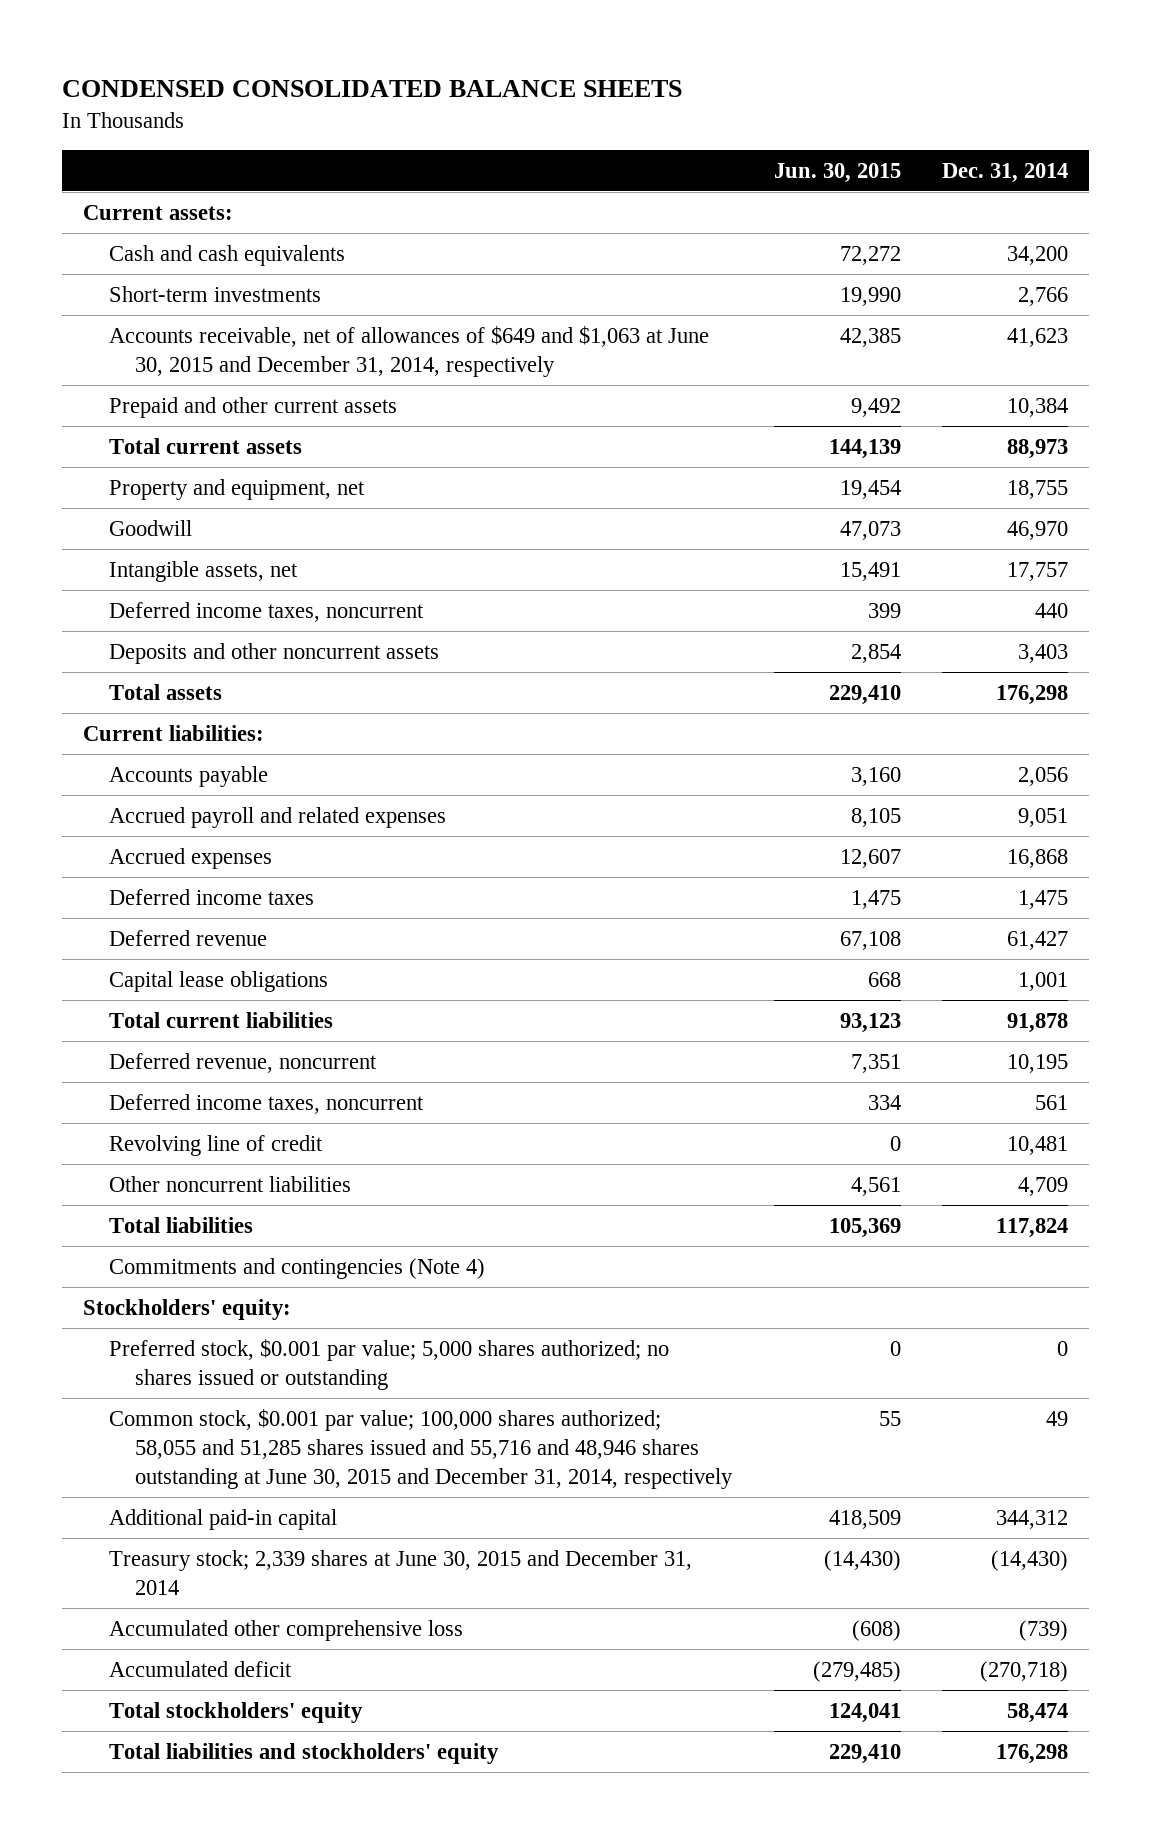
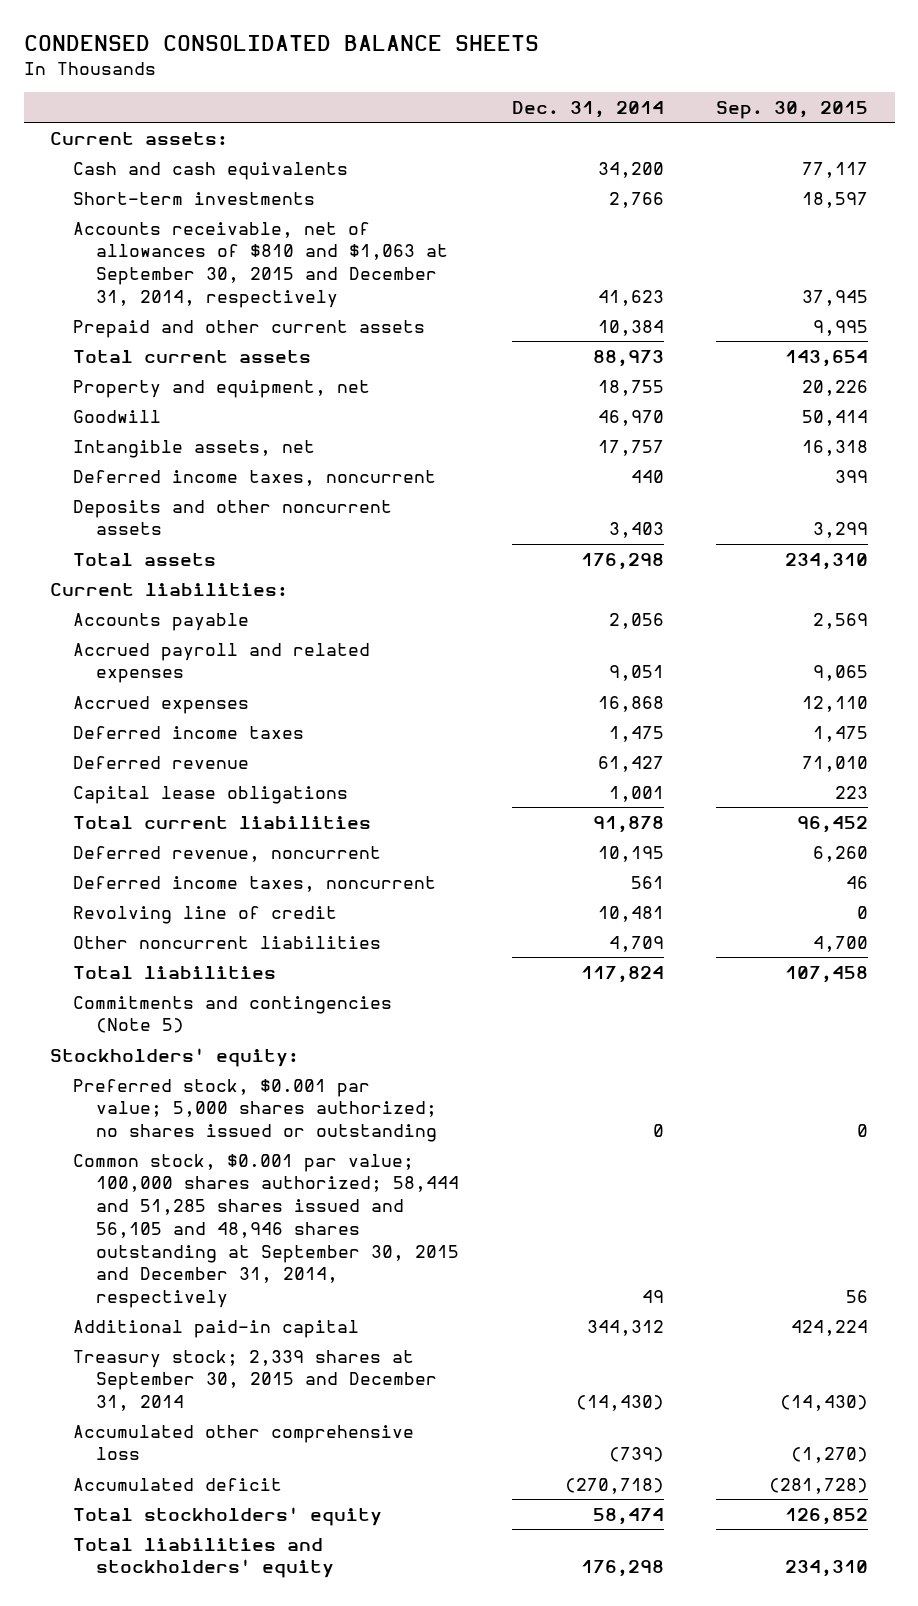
- | Jun. 30, 2015 | Dec. 31, 2014
+ | Dec. 31, 2014 | Sep. 30, 2015
- Accounts receivable, net of allowances of $649 and $1,063 at June 30, 2015 and December 31, 2014, respectively | 42,385 | 41,623
+ Accounts receivable, net of allowances of $810 and $1,063 at September 30, 2015 and December 31, 2014, respectively | 41,623 | 37,945
- Commitments and contingencies (Note 4)
+ Commitments and contingencies (Note 5)
- Common stock, $0.001 par value; 100,000 shares authorized; 58,055 and 51,285 shares issued and 55,716 and 48,946 shares outstanding at June 30, 2015 and December 31, 2014, respectively | 55 | 49
+ Common stock, $0.001 par value; 100,000 shares authorized; 58,444 and 51,285 shares issued and 56,105 and 48,946 shares outstanding at September 30, 2015 and December 31, 2014, respectively | 49 | 56
- Treasury stock; 2,339 shares at June 30, 2015 and December 31, 2014 | (14,430) | (14,430)
+ Treasury stock; 2,339 shares at September 30, 2015 and December 31, 2014 | (14,430) | (14,430)

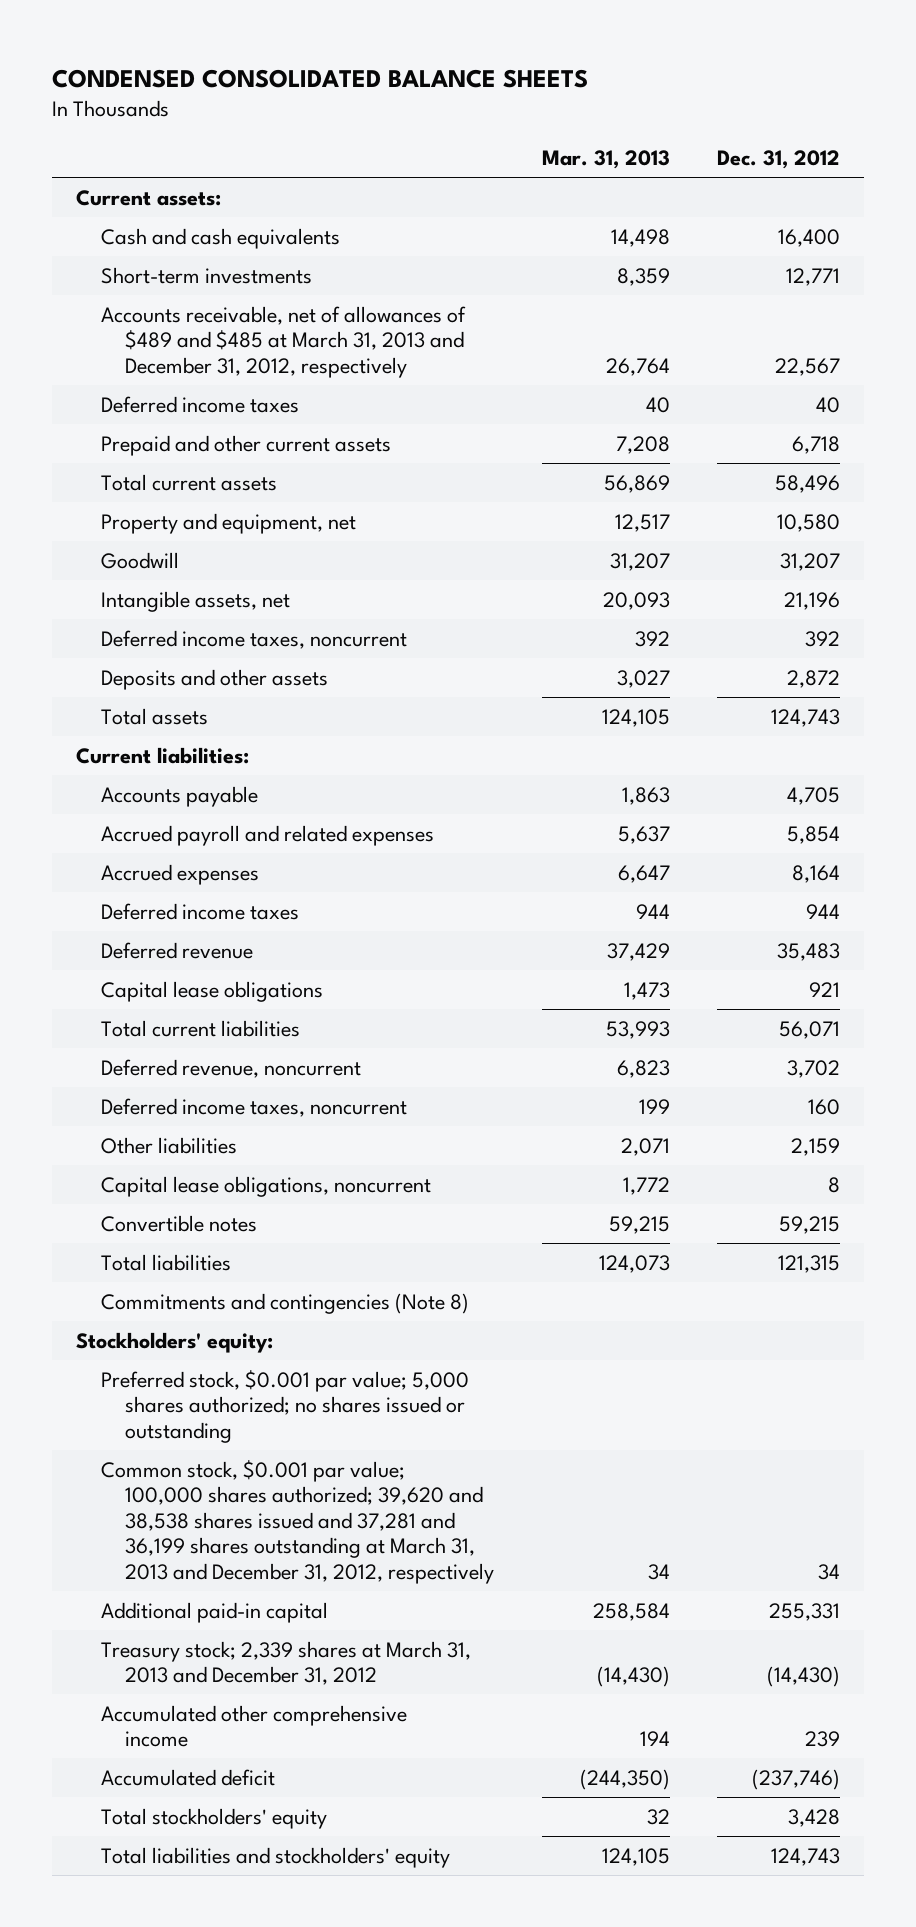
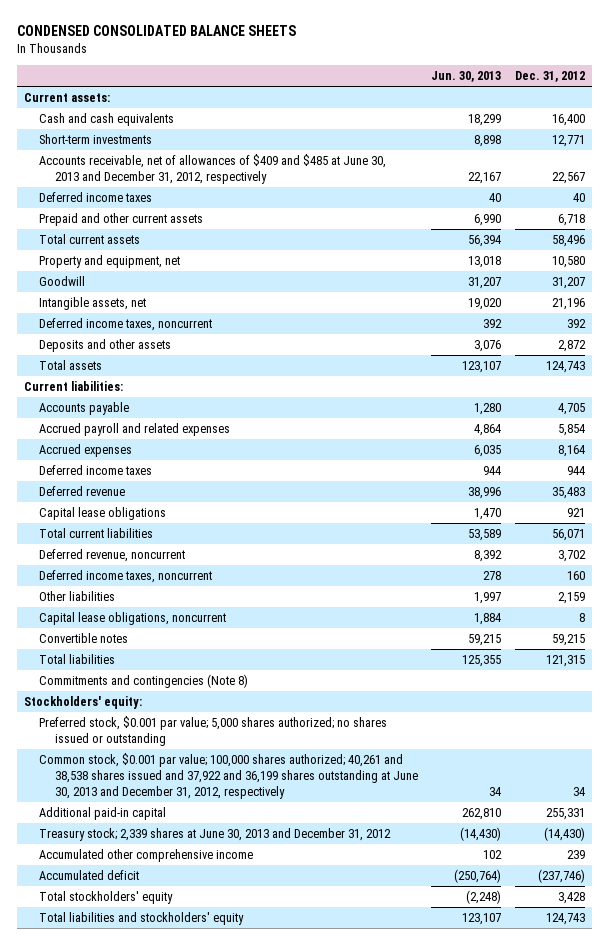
- | Mar. 31, 2013 | Dec. 31, 2012
+ | Jun. 30, 2013 | Dec. 31, 2012
- Accounts receivable, net of allowances of $489 and $485 at March 31, 2013 and December 31, 2012, respectively | 26,764 | 22,567
+ Accounts receivable, net of allowances of $409 and $485 at June 30, 2013 and December 31, 2012, respectively | 22,167 | 22,567
- Common stock, $0.001 par value; 100,000 shares authorized; 39,620 and 38,538 shares issued and 37,281 and 36,199 shares outstanding at March 31, 2013 and December 31, 2012, respectively | 34 | 34
+ Common stock, $0.001 par value; 100,000 shares authorized; 40,261 and 38,538 shares issued and 37,922 and 36,199 shares outstanding at June 30, 2013 and December 31, 2012, respectively | 34 | 34
- Treasury stock; 2,339 shares at March 31, 2013 and December 31, 2012 | (14,430) | (14,430)
+ Treasury stock; 2,339 shares at June 30, 2013 and December 31, 2012 | (14,430) | (14,430)

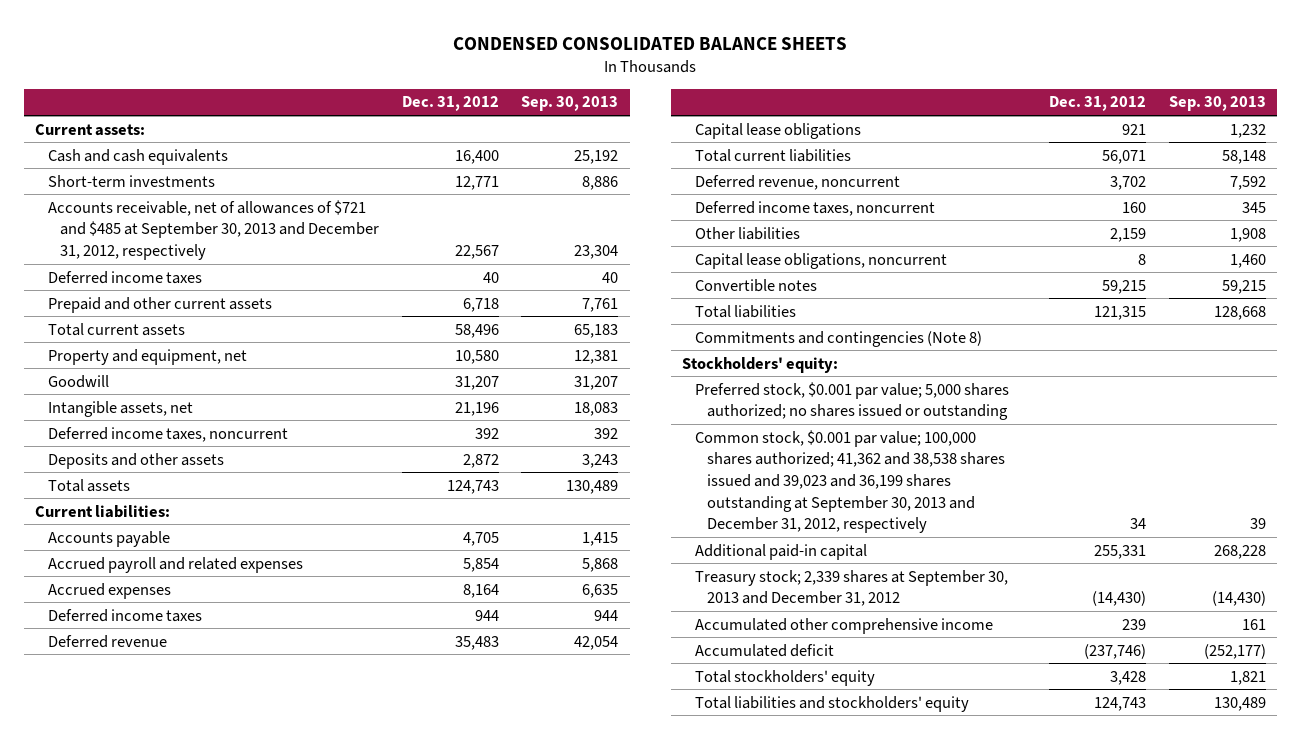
- | Jun. 30, 2013 | Dec. 31, 2012
+ | Dec. 31, 2012 | Sep. 30, 2013
- Accounts receivable, net of allowances of $409 and $485 at June 30, 2013 and December 31, 2012, respectively | 22,167 | 22,567
+ Accounts receivable, net of allowances of $721 and $485 at September 30, 2013 and December 31, 2012, respectively | 22,567 | 23,304
- Common stock, $0.001 par value; 100,000 shares authorized; 40,261 and 38,538 shares issued and 37,922 and 36,199 shares outstanding at June 30, 2013 and December 31, 2012, respectively | 34 | 34
+ Common stock, $0.001 par value; 100,000 shares authorized; 41,362 and 38,538 shares issued and 39,023 and 36,199 shares outstanding at September 30, 2013 and December 31, 2012, respectively | 34 | 39
- Treasury stock; 2,339 shares at June 30, 2013 and December 31, 2012 | (14,430) | (14,430)
+ Treasury stock; 2,339 shares at September 30, 2013 and December 31, 2012 | (14,430) | (14,430)

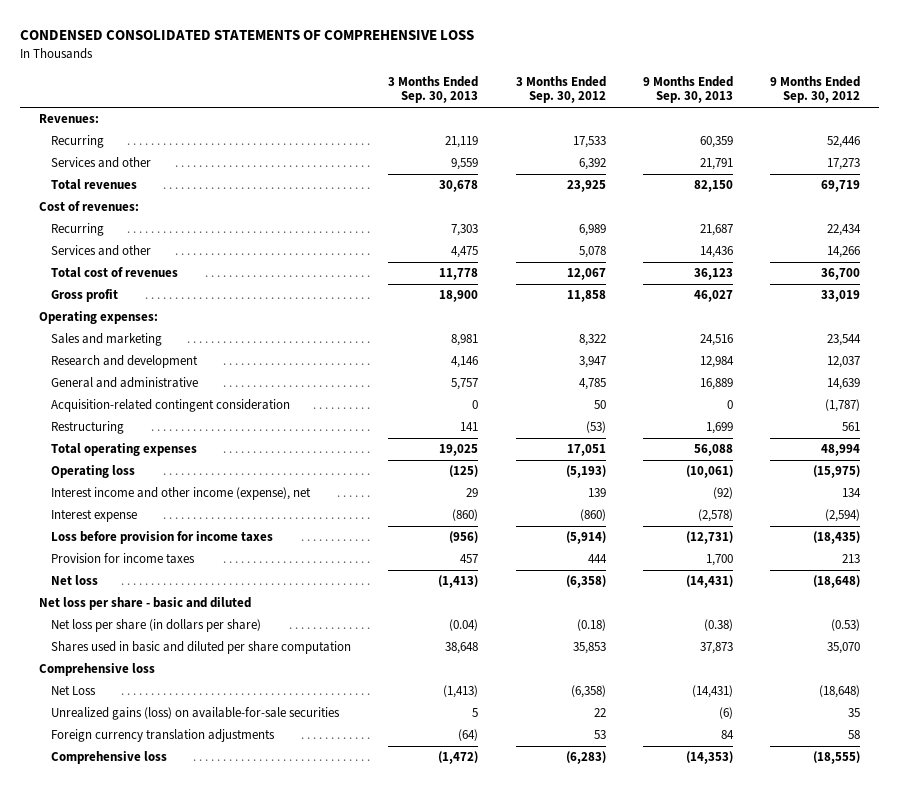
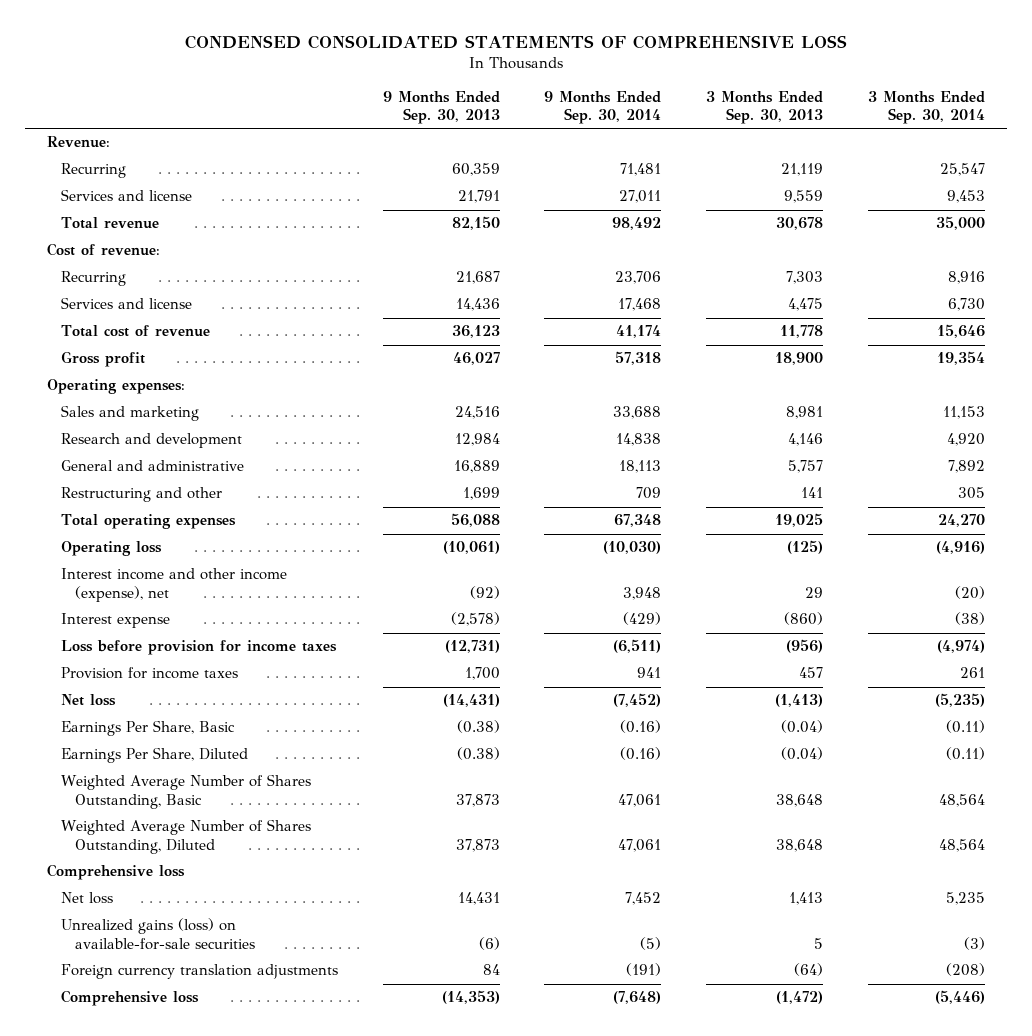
- | 3 Months Ended Sep. 30, 2013 | 3 Months Ended Sep. 30, 2012 | 9 Months Ended Sep. 30, 2013 | 9 Months Ended Sep. 30, 2012
+ | 9 Months Ended Sep. 30, 2013 | 9 Months Ended Sep. 30, 2014 | 3 Months Ended Sep. 30, 2013 | 3 Months Ended Sep. 30, 2014
- Revenues:
+ Revenue:
- Services and other | 9,559 | 6,392 | 21,791 | 17,273
- Total revenues | 30,678 | 23,925 | 82,150 | 69,719
- Cost of revenues:
+ Services and license | 21,791 | 27,011 | 9,559 | 9,453
+ Total revenue | 82,150 | 98,492 | 30,678 | 35,000
+ Cost of revenue:
- Services and other | 4,475 | 5,078 | 14,436 | 14,266
- Total cost of revenues | 11,778 | 12,067 | 36,123 | 36,700
+ Services and license | 14,436 | 17,468 | 4,475 | 6,730
+ Total cost of revenue | 36,123 | 41,174 | 11,778 | 15,646
- Acquisition-related contingent consideration | 0 | 50 | 0 | (1,787)
- Restructuring | 141 | (53) | 1,699 | 561
+ Restructuring and other | 1,699 | 709 | 141 | 305
- Net loss per share - basic and diluted
- Net loss per share (in dollars per share) | (0.04) | (0.18) | (0.38) | (0.53)
- Shares used in basic and diluted per share computation | 38,648 | 35,853 | 37,873 | 35,070
+ Earnings Per Share, Basic | (0.38) | (0.16) | (0.04) | (0.11)
+ Earnings Per Share, Diluted | (0.38) | (0.16) | (0.04) | (0.11)
+ Weighted Average Number of Shares Outstanding, Basic | 37,873 | 47,061 | 38,648 | 48,564
+ Weighted Average Number of Shares Outstanding, Diluted | 37,873 | 47,061 | 38,648 | 48,564
- Net Loss | (1,413) | (6,358) | (14,431) | (18,648)
+ Net loss | 14,431 | 7,452 | 1,413 | 5,235

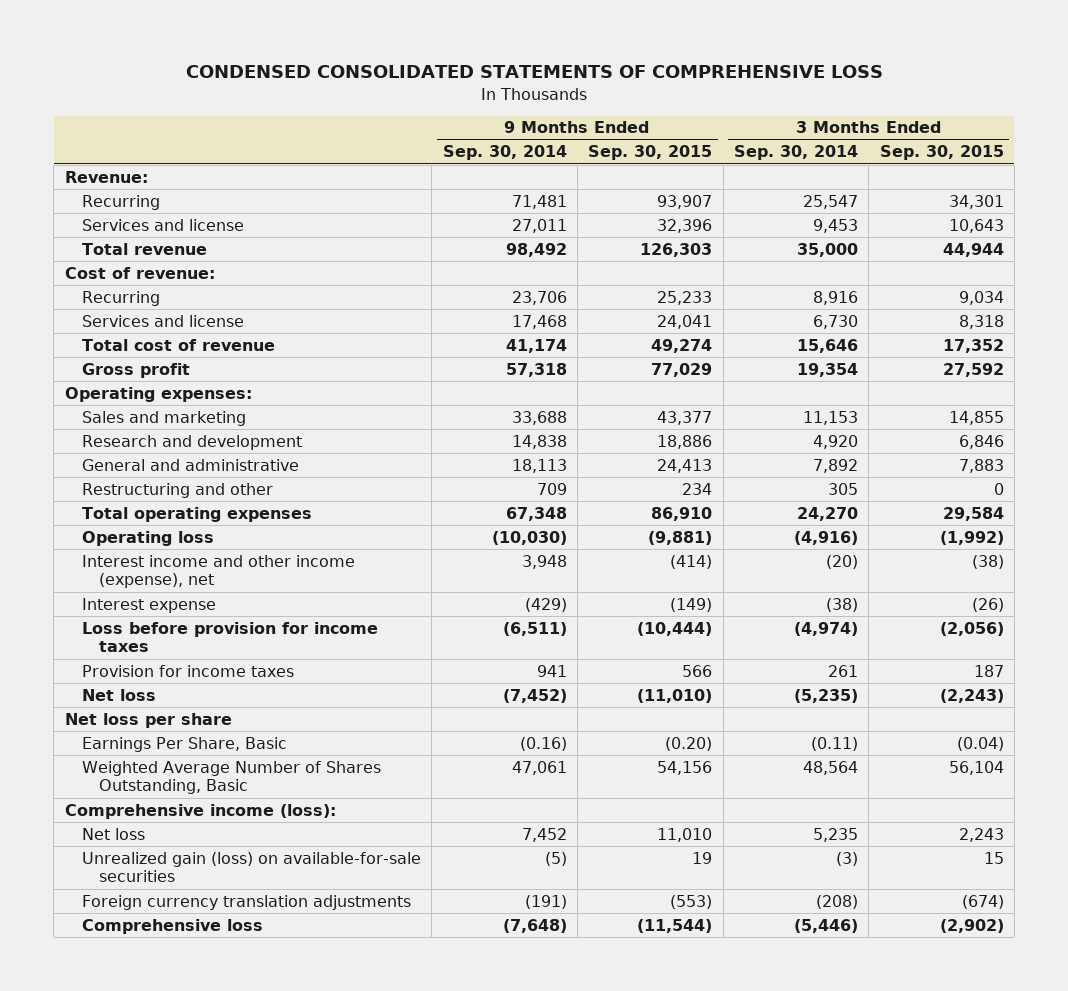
- | 9 Months Ended Sep. 30, 2013 | 9 Months Ended Sep. 30, 2014 | 3 Months Ended Sep. 30, 2013 | 3 Months Ended Sep. 30, 2014
+ | 9 Months Ended Sep. 30, 2014 | 9 Months Ended Sep. 30, 2015 | 3 Months Ended Sep. 30, 2014 | 3 Months Ended Sep. 30, 2015
+ Net loss per share
- Earnings Per Share, Diluted | (0.38) | (0.16) | (0.04) | (0.11)
- Weighted Average Number of Shares Outstanding, Diluted | 37,873 | 47,061 | 38,648 | 48,564
- Comprehensive loss
+ Comprehensive income (loss):
- Unrealized gains (loss) on available-for-sale securities | (6) | (5) | 5 | (3)
+ Unrealized gain (loss) on available-for-sale securities | (5) | 19 | (3) | 15

